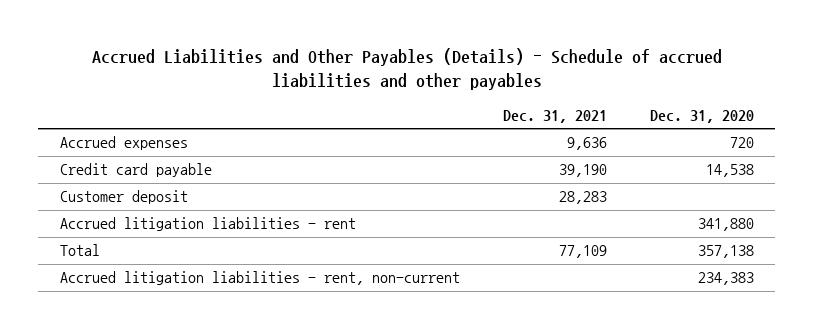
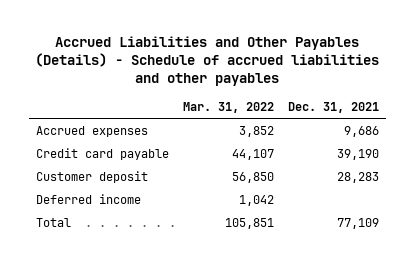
- | Dec. 31, 2021 | Dec. 31, 2020
+ | Mar. 31, 2022 | Dec. 31, 2021
- Accrued expenses | 9,636 | 720
+ Accrued expenses | 3,852 | 9,686
- Accrued litigation liabilities - rent | | 341,880
+ Deferred income | 1,042 |
- Accrued litigation liabilities - rent, non-current | | 234,383

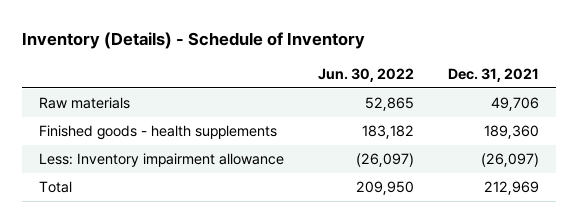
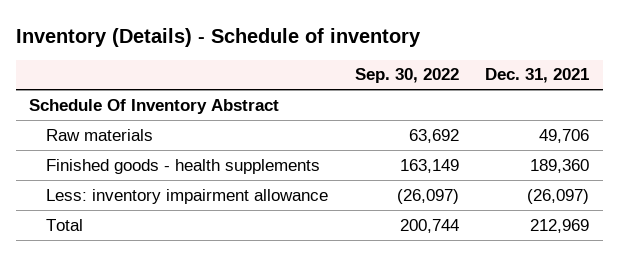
- Inventory (Details) - Schedule of Inventory
+ Inventory (Details) - Schedule of inventory
- | Jun. 30, 2022 | Dec. 31, 2021
+ | Sep. 30, 2022 | Dec. 31, 2021
+ Schedule Of Inventory Abstract
- Less: Inventory impairment allowance | (26,097) | (26,097)
+ Less: inventory impairment allowance | (26,097) | (26,097)

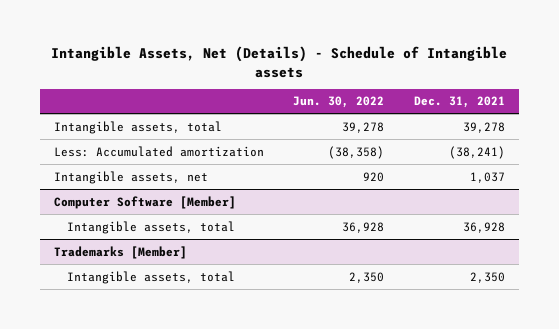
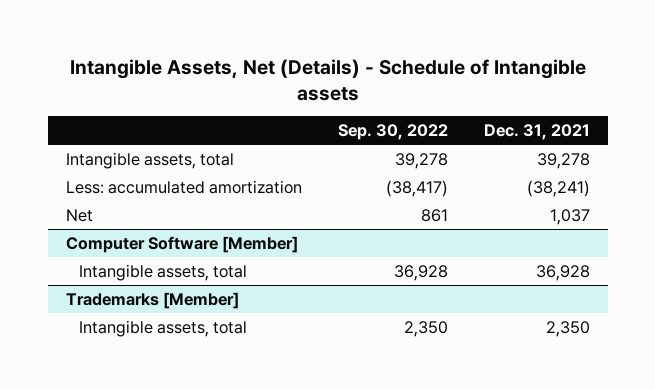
- | Jun. 30, 2022 | Dec. 31, 2021
+ | Sep. 30, 2022 | Dec. 31, 2021
- Less: Accumulated amortization | (38,358) | (38,241)
- Intangible assets, net | 920 | 1,037
+ Less: accumulated amortization | (38,417) | (38,241)
+ Net | 861 | 1,037

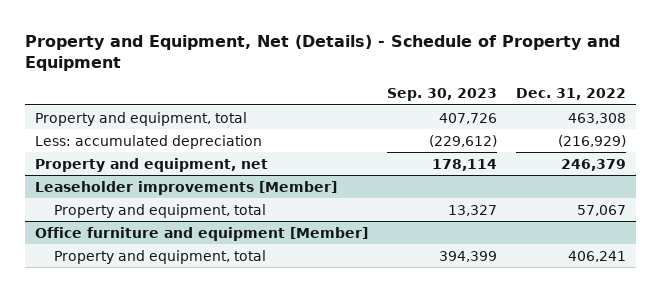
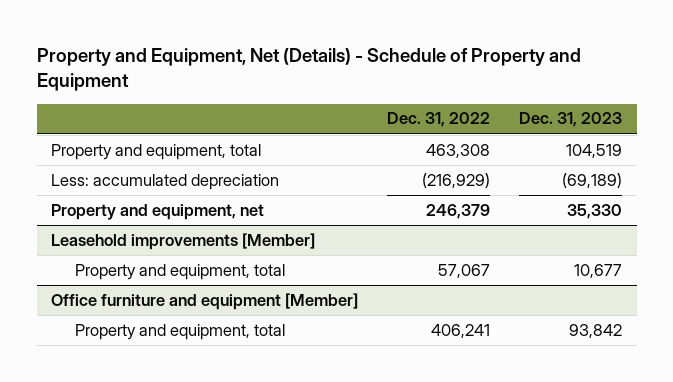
- | Sep. 30, 2023 | Dec. 31, 2022
+ | Dec. 31, 2022 | Dec. 31, 2023
- Leaseholder improvements [Member]
+ Leasehold improvements [Member]

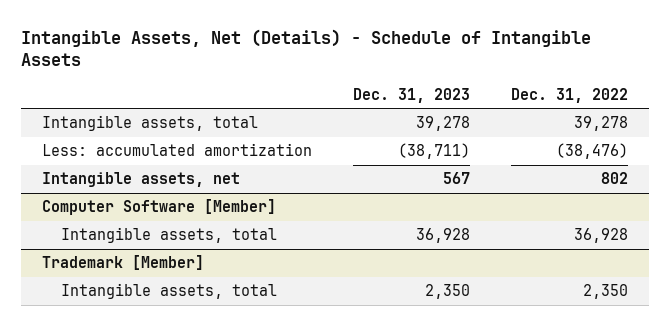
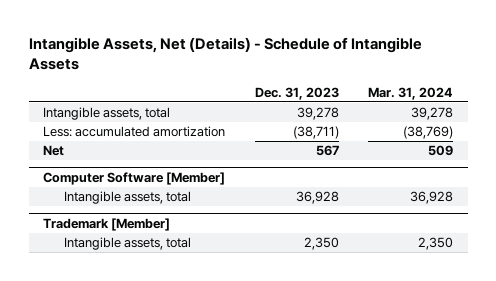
- | Dec. 31, 2023 | Dec. 31, 2022
+ | Dec. 31, 2023 | Mar. 31, 2024
- Intangible assets, net | 567 | 802
+ Net | 567 | 509

